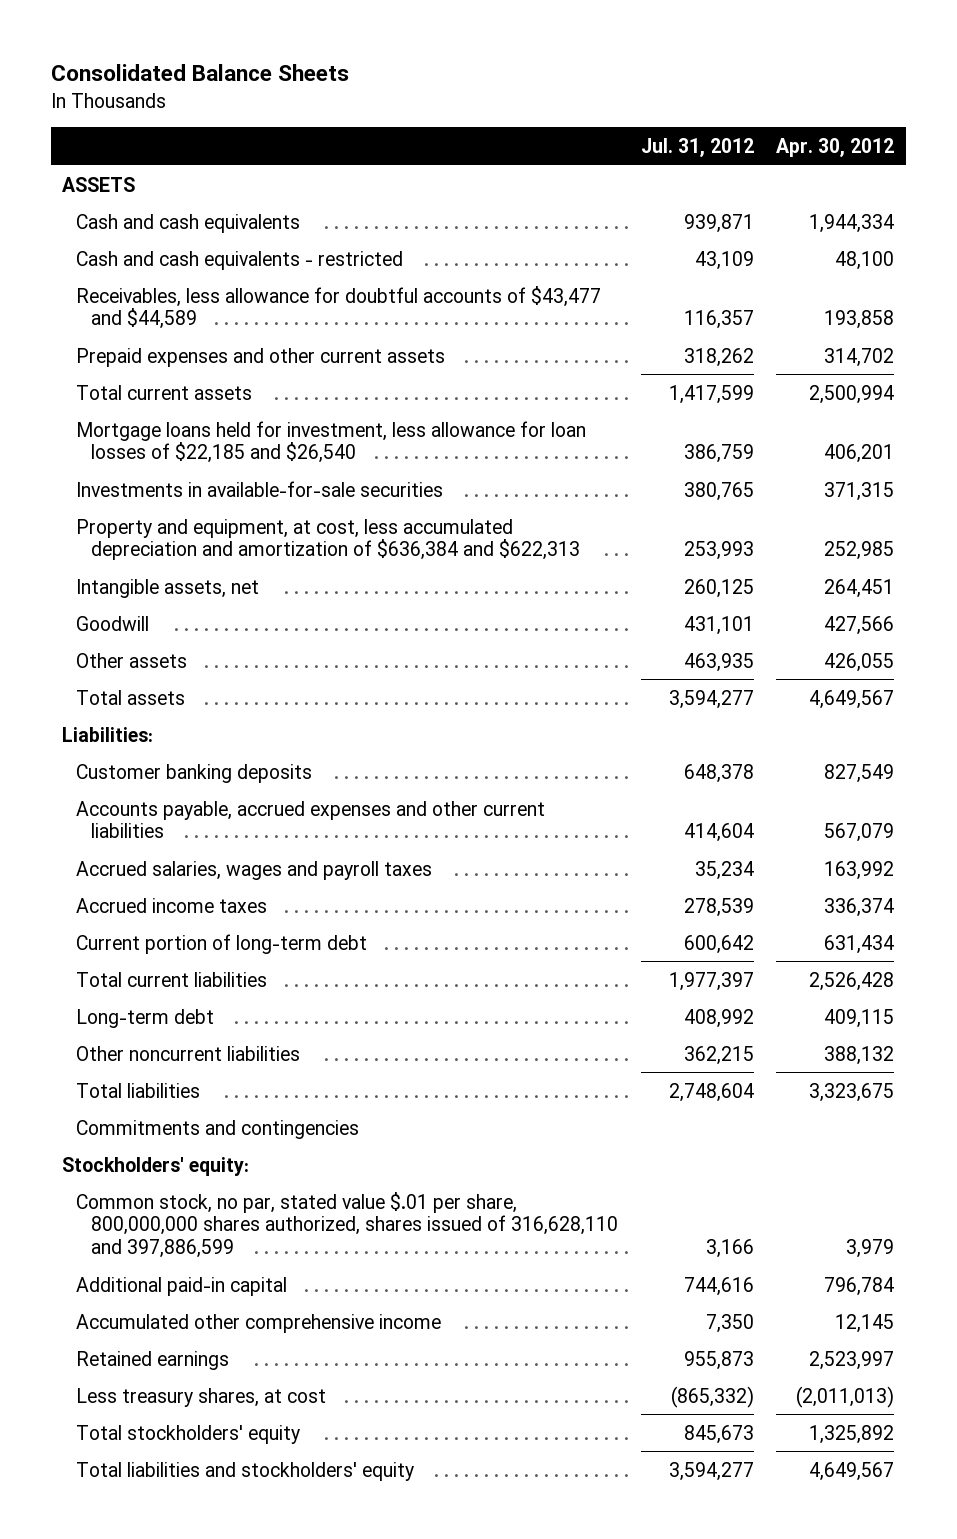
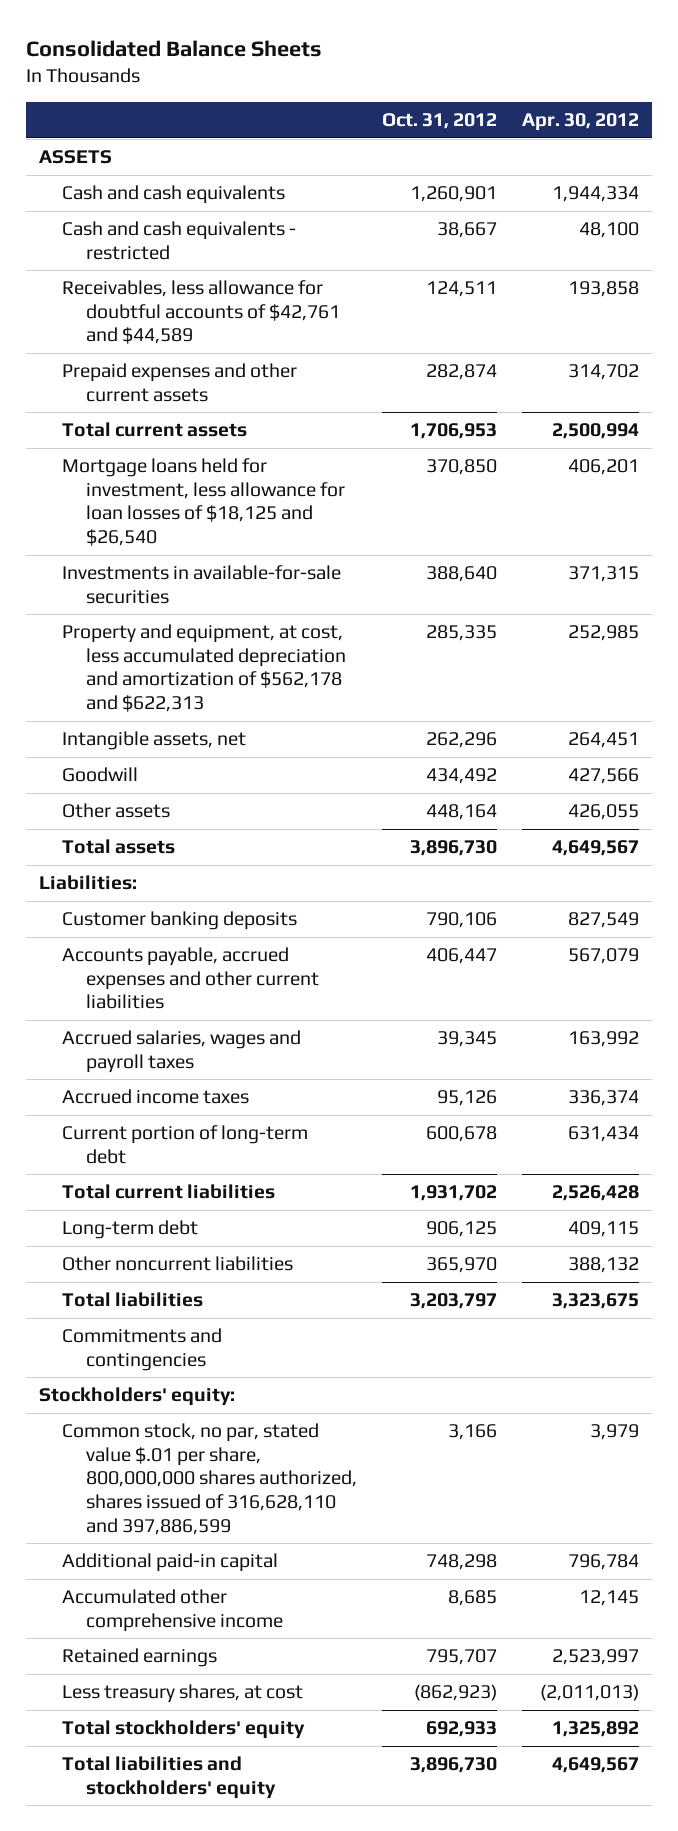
- | Jul. 31, 2012 | Apr. 30, 2012
+ | Oct. 31, 2012 | Apr. 30, 2012
- Receivables, less allowance for doubtful accounts of $43,477 and $44,589 | 116,357 | 193,858
+ Receivables, less allowance for doubtful accounts of $42,761 and $44,589 | 124,511 | 193,858
- Mortgage loans held for investment, less allowance for loan losses of $22,185 and $26,540 | 386,759 | 406,201
+ Mortgage loans held for investment, less allowance for loan losses of $18,125 and $26,540 | 370,850 | 406,201
- Property and equipment, at cost, less accumulated depreciation and amortization of $636,384 and $622,313 | 253,993 | 252,985
+ Property and equipment, at cost, less accumulated depreciation and amortization of $562,178 and $622,313 | 285,335 | 252,985

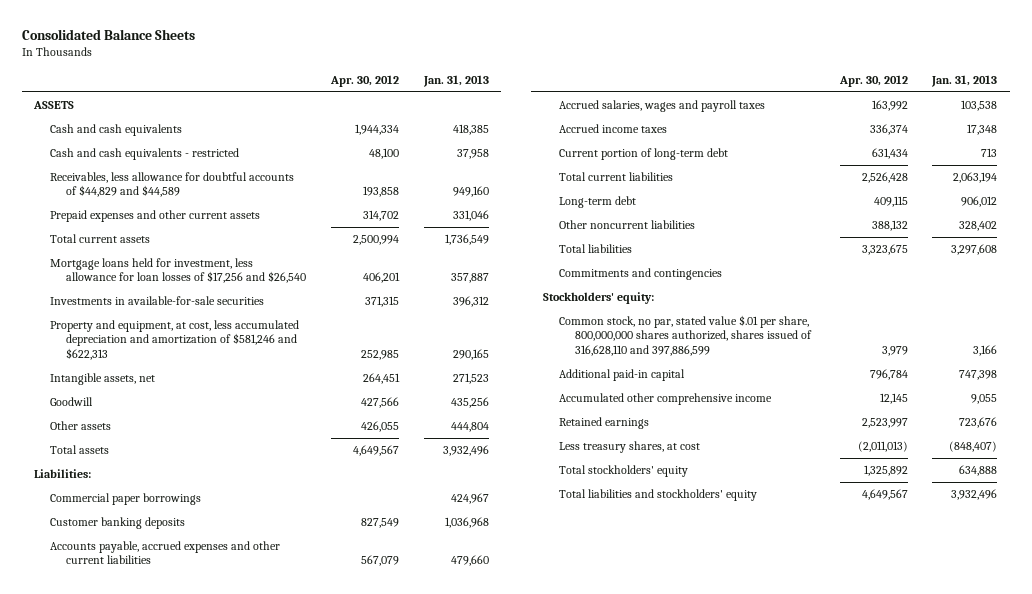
- | Oct. 31, 2012 | Apr. 30, 2012
+ | Apr. 30, 2012 | Jan. 31, 2013
- Receivables, less allowance for doubtful accounts of $42,761 and $44,589 | 124,511 | 193,858
+ Receivables, less allowance for doubtful accounts of $44,829 and $44,589 | 193,858 | 949,160
- Mortgage loans held for investment, less allowance for loan losses of $18,125 and $26,540 | 370,850 | 406,201
+ Mortgage loans held for investment, less allowance for loan losses of $17,256 and $26,540 | 406,201 | 357,887
- Property and equipment, at cost, less accumulated depreciation and amortization of $562,178 and $622,313 | 285,335 | 252,985
+ Property and equipment, at cost, less accumulated depreciation and amortization of $581,246 and $622,313 | 252,985 | 290,165
+ Commercial paper borrowings | | 424,967

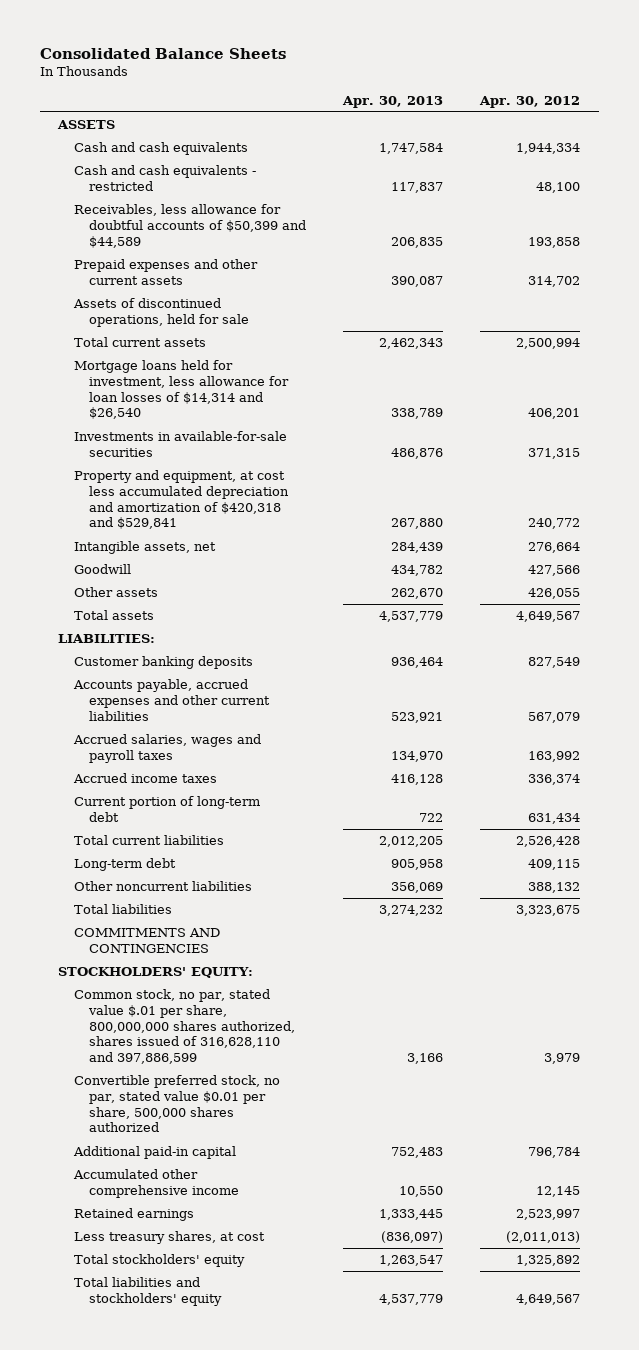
- | Apr. 30, 2012 | Jan. 31, 2013
+ | Apr. 30, 2013 | Apr. 30, 2012
- Receivables, less allowance for doubtful accounts of $44,829 and $44,589 | 193,858 | 949,160
+ Receivables, less allowance for doubtful accounts of $50,399 and $44,589 | 206,835 | 193,858
+ Assets of discontinued operations, held for sale
- Mortgage loans held for investment, less allowance for loan losses of $17,256 and $26,540 | 406,201 | 357,887
+ Mortgage loans held for investment, less allowance for loan losses of $14,314 and $26,540 | 338,789 | 406,201
- Property and equipment, at cost, less accumulated depreciation and amortization of $581,246 and $622,313 | 252,985 | 290,165
- Intangible assets, net | 264,451 | 271,523
+ Property and equipment, at cost less accumulated depreciation and amortization of $420,318 and $529,841 | 267,880 | 240,772
+ Intangible assets, net | 284,439 | 276,664
- Liabilities:
- Commercial paper borrowings | | 424,967
+ LIABILITIES:
- Commitments and contingencies
- Stockholders' equity:
+ COMMITMENTS AND CONTINGENCIES
+ STOCKHOLDERS' EQUITY:
+ Convertible preferred stock, no par, stated value $0.01 per share, 500,000 shares authorized

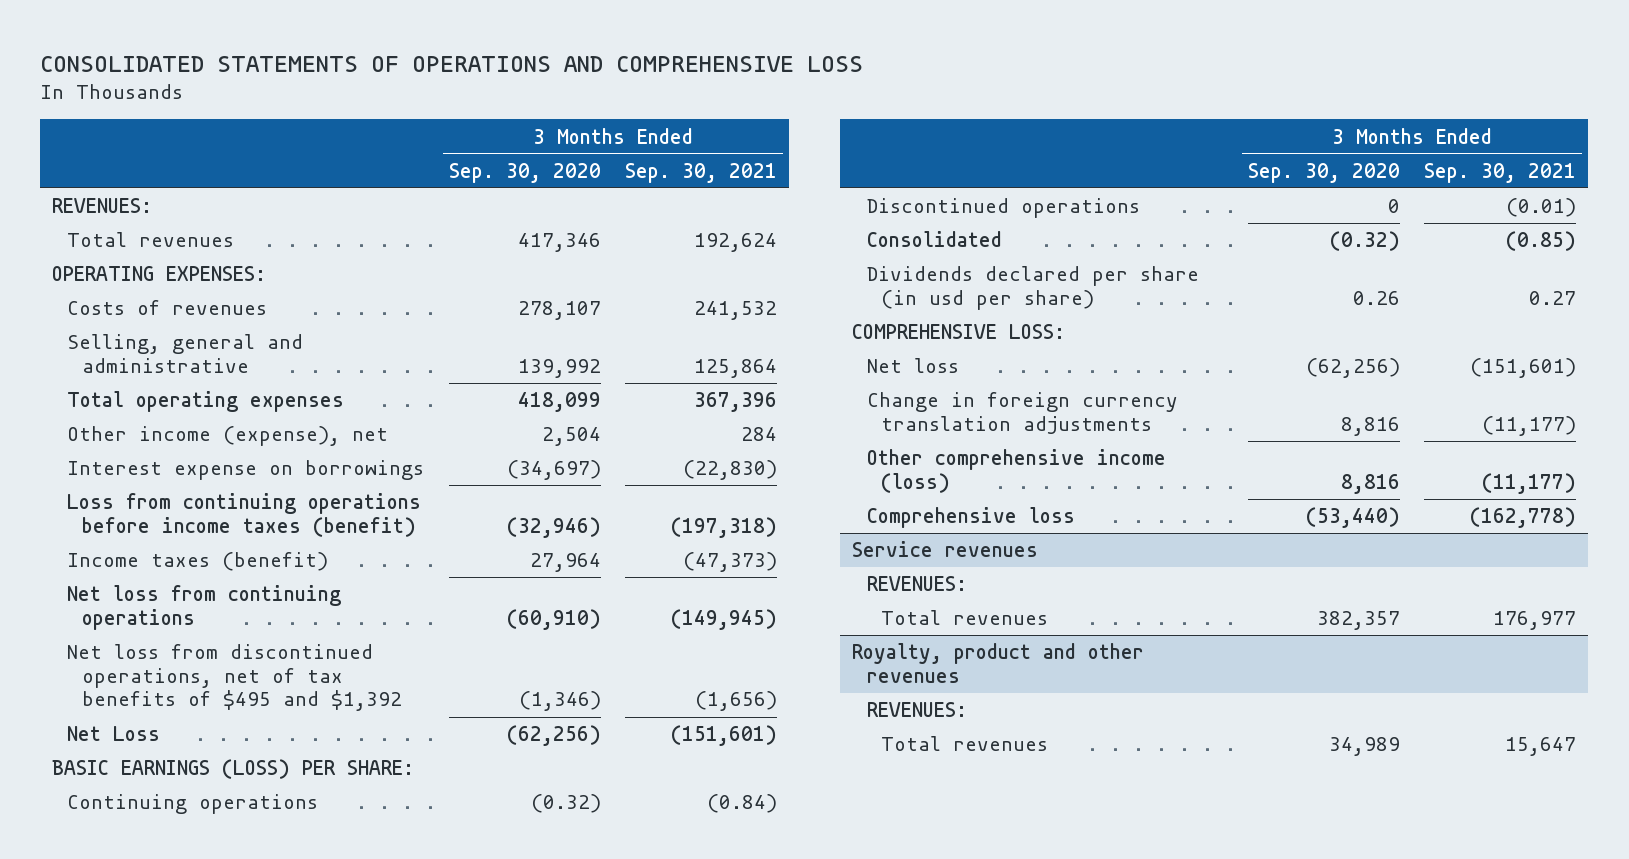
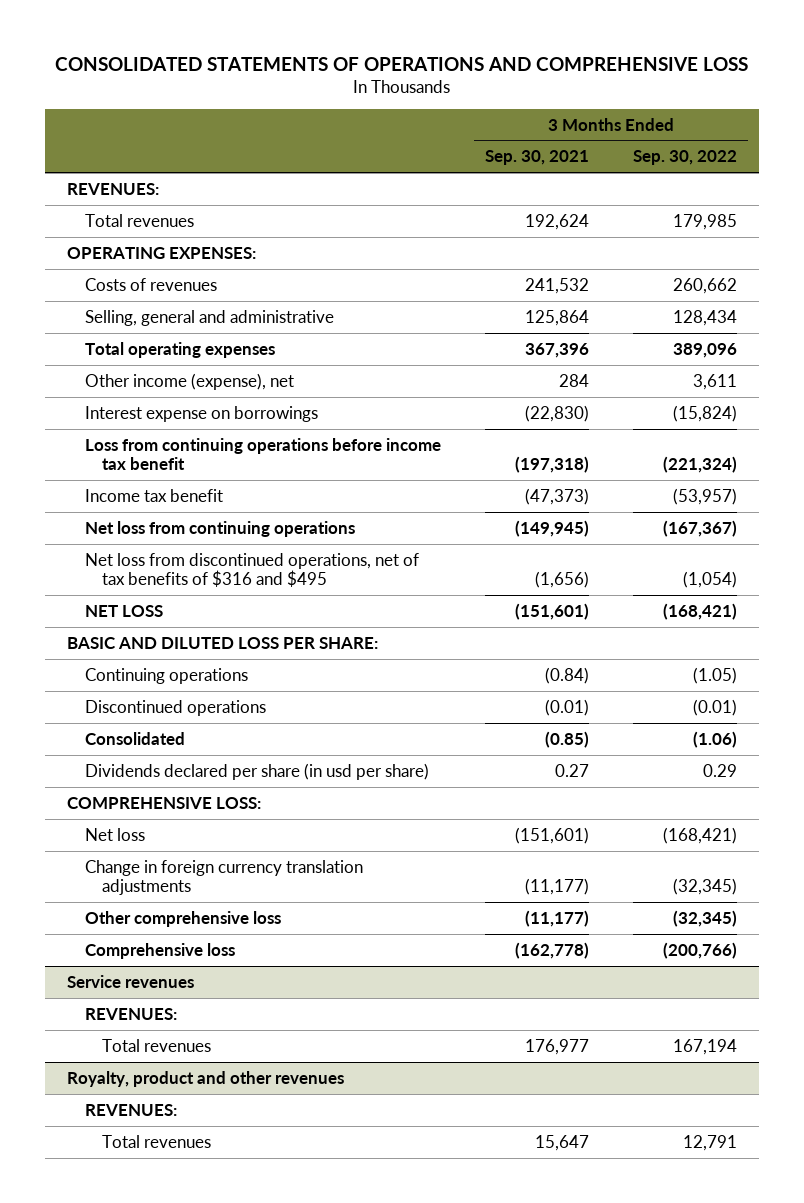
- | 3 Months Ended Sep. 30, 2020 | 3 Months Ended Sep. 30, 2021
+ | 3 Months Ended Sep. 30, 2021 | 3 Months Ended Sep. 30, 2022
- Loss from continuing operations before income taxes (benefit) | (32,946) | (197,318)
- Income taxes (benefit) | 27,964 | (47,373)
+ Loss from continuing operations before income tax benefit | (197,318) | (221,324)
+ Income tax benefit | (47,373) | (53,957)
- Net loss from discontinued operations, net of tax benefits of $495 and $1,392 | (1,346) | (1,656)
- Net Loss | (62,256) | (151,601)
- BASIC EARNINGS (LOSS) PER SHARE:
+ Net loss from discontinued operations, net of tax benefits of $316 and $495 | (1,656) | (1,054)
+ NET LOSS | (151,601) | (168,421)
+ BASIC AND DILUTED LOSS PER SHARE:
- Other comprehensive income (loss) | 8,816 | (11,177)
+ Other comprehensive loss | (11,177) | (32,345)

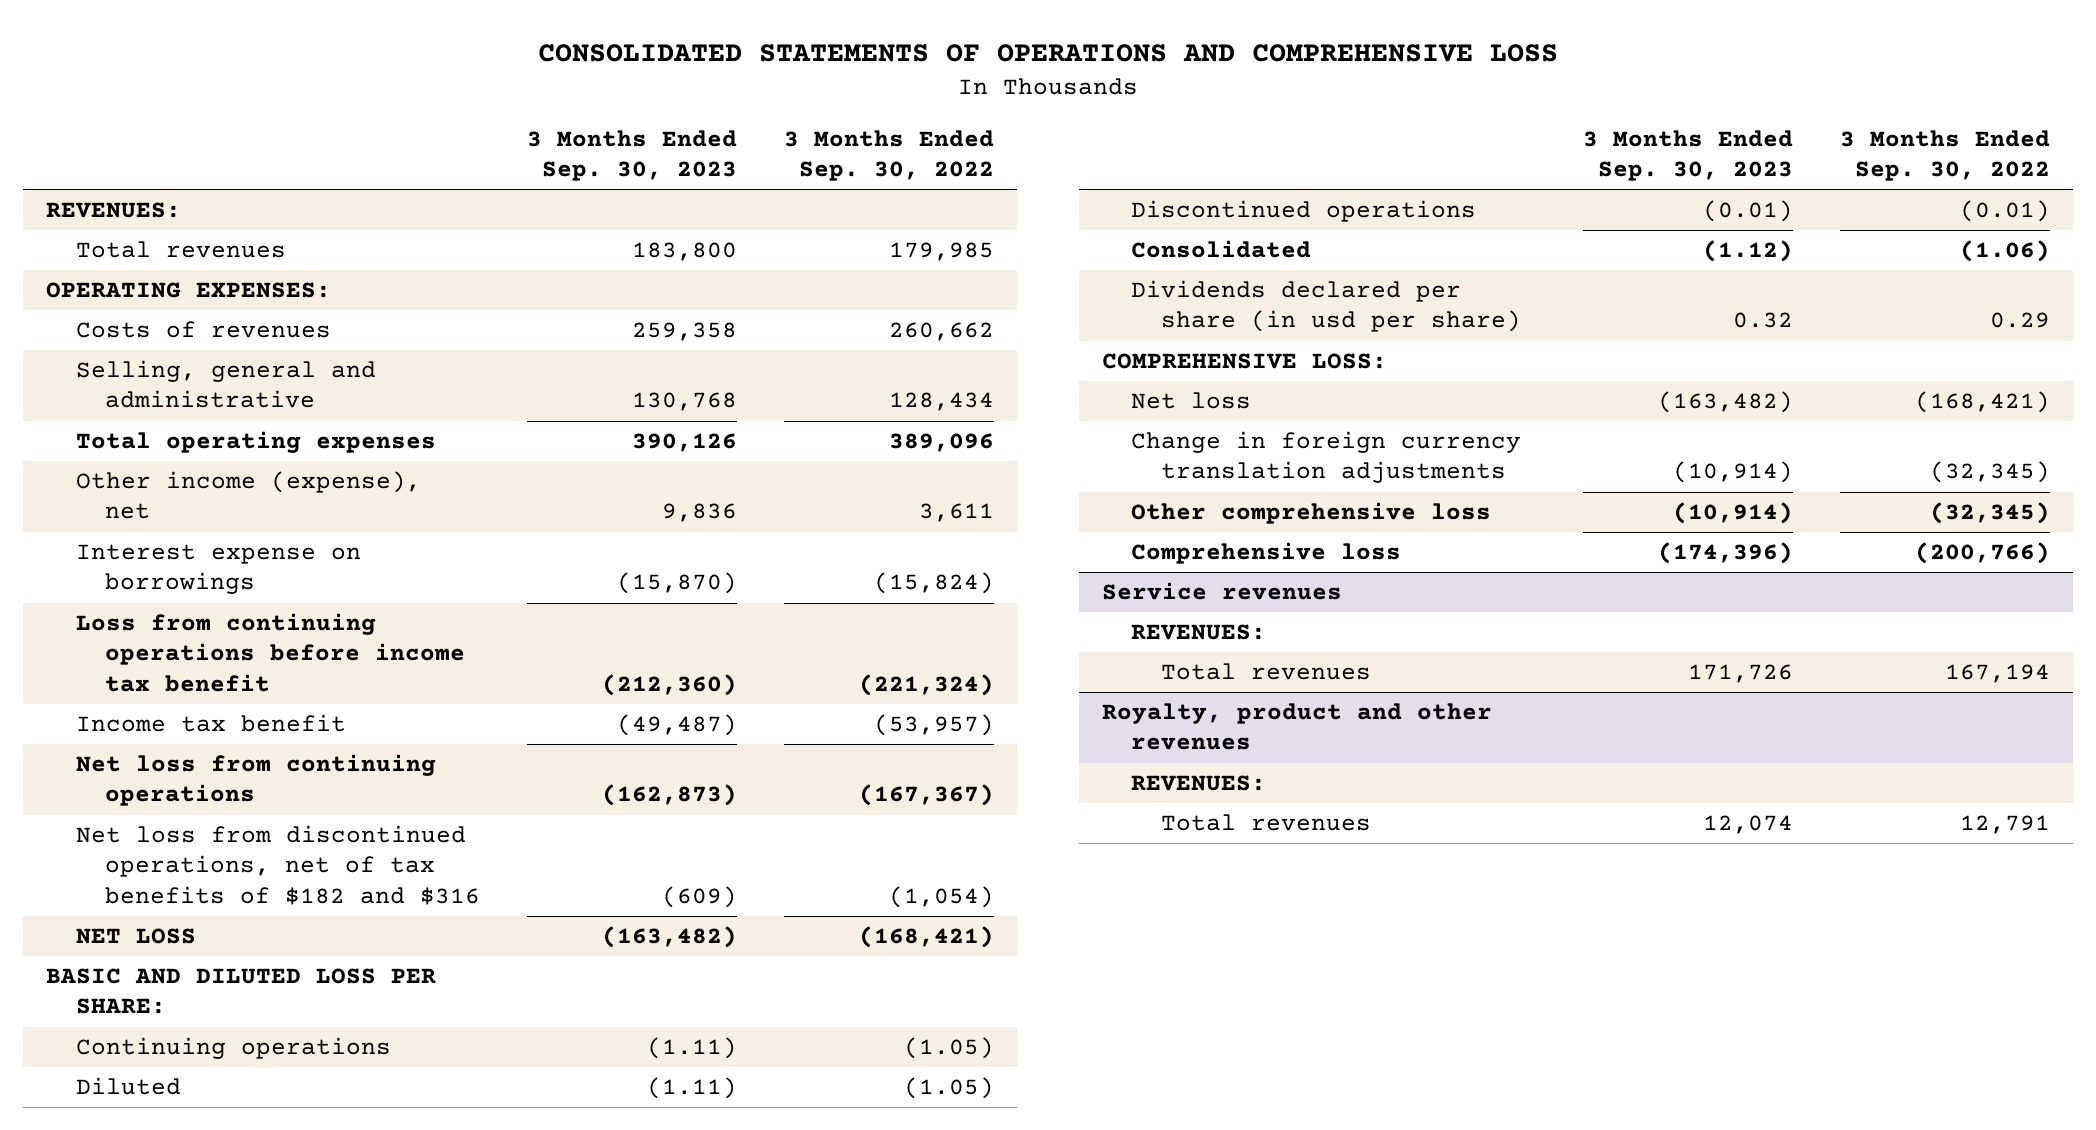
- | 3 Months Ended Sep. 30, 2021 | 3 Months Ended Sep. 30, 2022
+ | 3 Months Ended Sep. 30, 2023 | 3 Months Ended Sep. 30, 2022
- Net loss from discontinued operations, net of tax benefits of $316 and $495 | (1,656) | (1,054)
+ Net loss from discontinued operations, net of tax benefits of $182 and $316 | (609) | (1,054)
+ Diluted | (1.11) | (1.05)

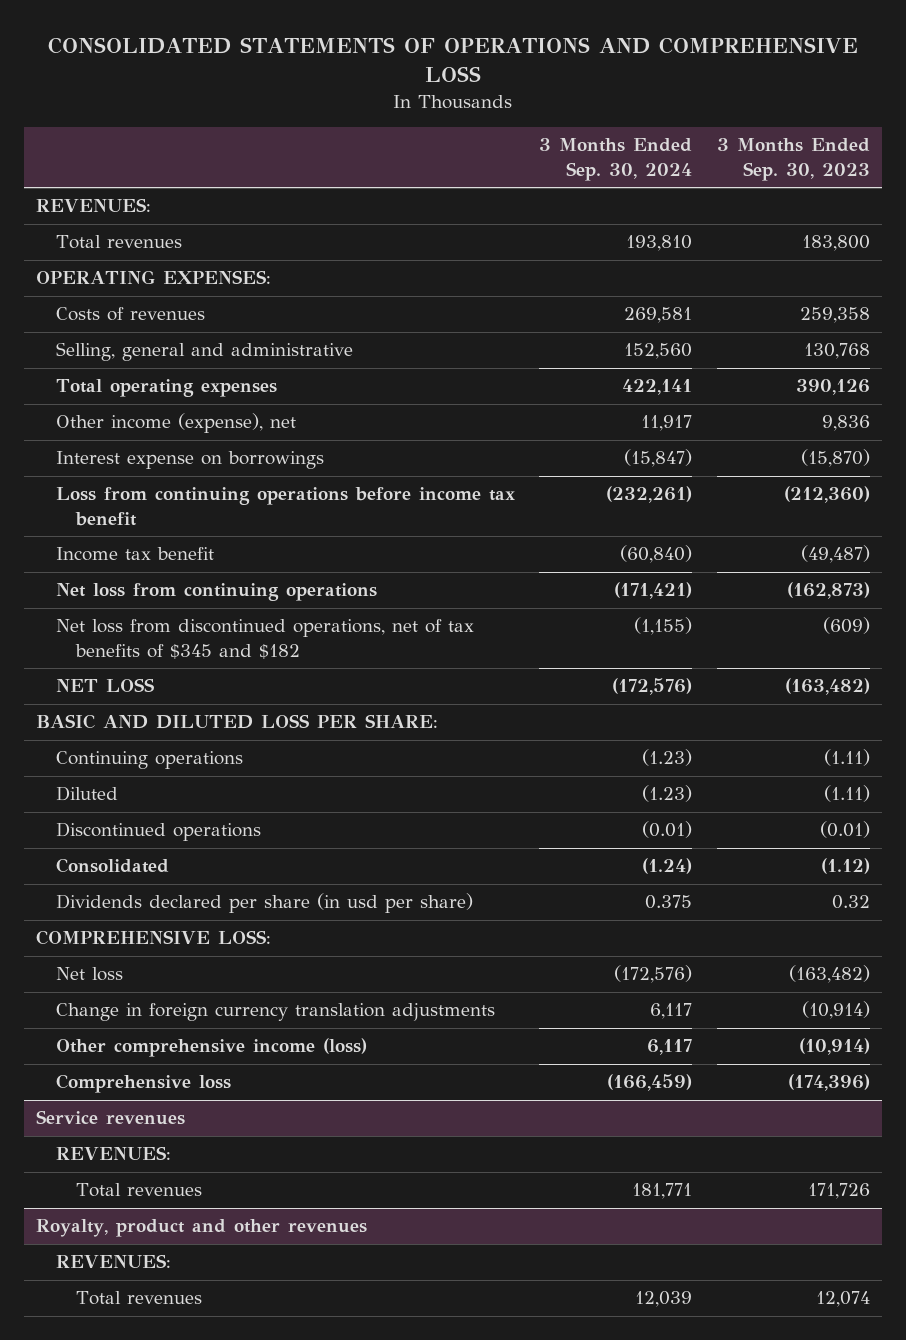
- | 3 Months Ended Sep. 30, 2023 | 3 Months Ended Sep. 30, 2022
+ | 3 Months Ended Sep. 30, 2024 | 3 Months Ended Sep. 30, 2023
- Net loss from discontinued operations, net of tax benefits of $182 and $316 | (609) | (1,054)
+ Net loss from discontinued operations, net of tax benefits of $345 and $182 | (1,155) | (609)
- Other comprehensive loss | (10,914) | (32,345)
+ Other comprehensive income (loss) | 6,117 | (10,914)

